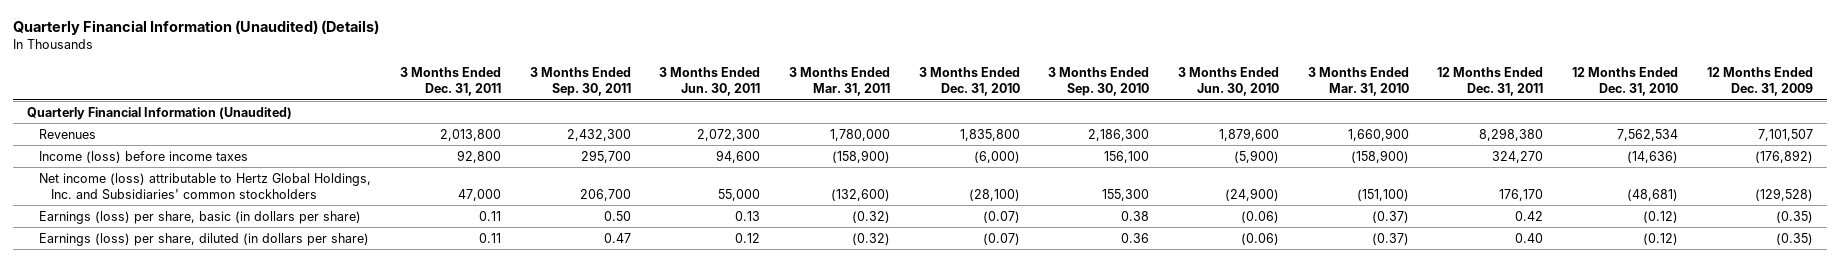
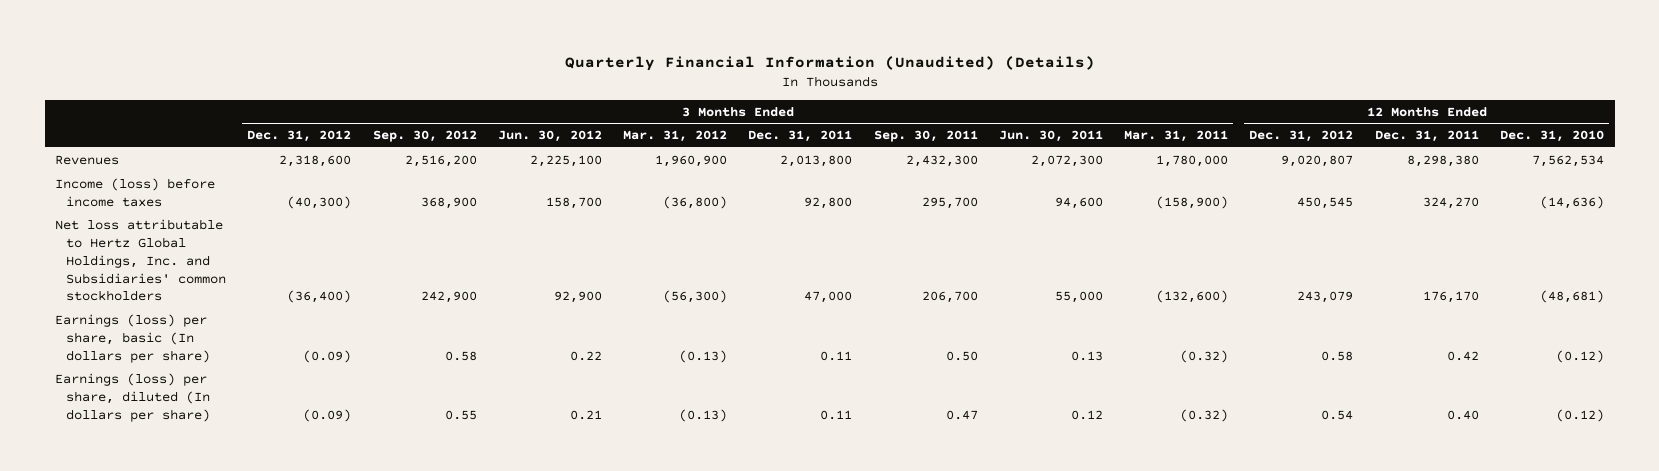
- | 3 Months Ended Dec. 31, 2011 | 3 Months Ended Sep. 30, 2011 | 3 Months Ended Jun. 30, 2011 | 3 Months Ended Mar. 31, 2011 | 3 Months Ended Dec. 31, 2010 | 3 Months Ended Sep. 30, 2010 | 3 Months Ended Jun. 30, 2010 | 3 Months Ended Mar. 31, 2010 | 12 Months Ended Dec. 31, 2011 | 12 Months Ended Dec. 31, 2010 | 12 Months Ended Dec. 31, 2009
+ | 3 Months Ended Dec. 31, 2012 | 3 Months Ended Sep. 30, 2012 | 3 Months Ended Jun. 30, 2012 | 3 Months Ended Mar. 31, 2012 | 3 Months Ended Dec. 31, 2011 | 3 Months Ended Sep. 30, 2011 | 3 Months Ended Jun. 30, 2011 | 3 Months Ended Mar. 31, 2011 | 12 Months Ended Dec. 31, 2012 | 12 Months Ended Dec. 31, 2011 | 12 Months Ended Dec. 31, 2010
- Quarterly Financial Information (Unaudited)
- Net income (loss) attributable to Hertz Global Holdings, Inc. and Subsidiaries' common stockholders | 47,000 | 206,700 | 55,000 | (132,600) | (28,100) | 155,300 | (24,900) | (151,100) | 176,170 | (48,681) | (129,528)
- Earnings (loss) per share, basic (in dollars per share) | 0.11 | 0.50 | 0.13 | (0.32) | (0.07) | 0.38 | (0.06) | (0.37) | 0.42 | (0.12) | (0.35)
- Earnings (loss) per share, diluted (in dollars per share) | 0.11 | 0.47 | 0.12 | (0.32) | (0.07) | 0.36 | (0.06) | (0.37) | 0.40 | (0.12) | (0.35)
+ Net loss attributable to Hertz Global Holdings, Inc. and Subsidiaries' common stockholders | (36,400) | 242,900 | 92,900 | (56,300) | 47,000 | 206,700 | 55,000 | (132,600) | 243,079 | 176,170 | (48,681)
+ Earnings (loss) per share, basic (In dollars per share) | (0.09) | 0.58 | 0.22 | (0.13) | 0.11 | 0.50 | 0.13 | (0.32) | 0.58 | 0.42 | (0.12)
+ Earnings (loss) per share, diluted (In dollars per share) | (0.09) | 0.55 | 0.21 | (0.13) | 0.11 | 0.47 | 0.12 | (0.32) | 0.54 | 0.40 | (0.12)

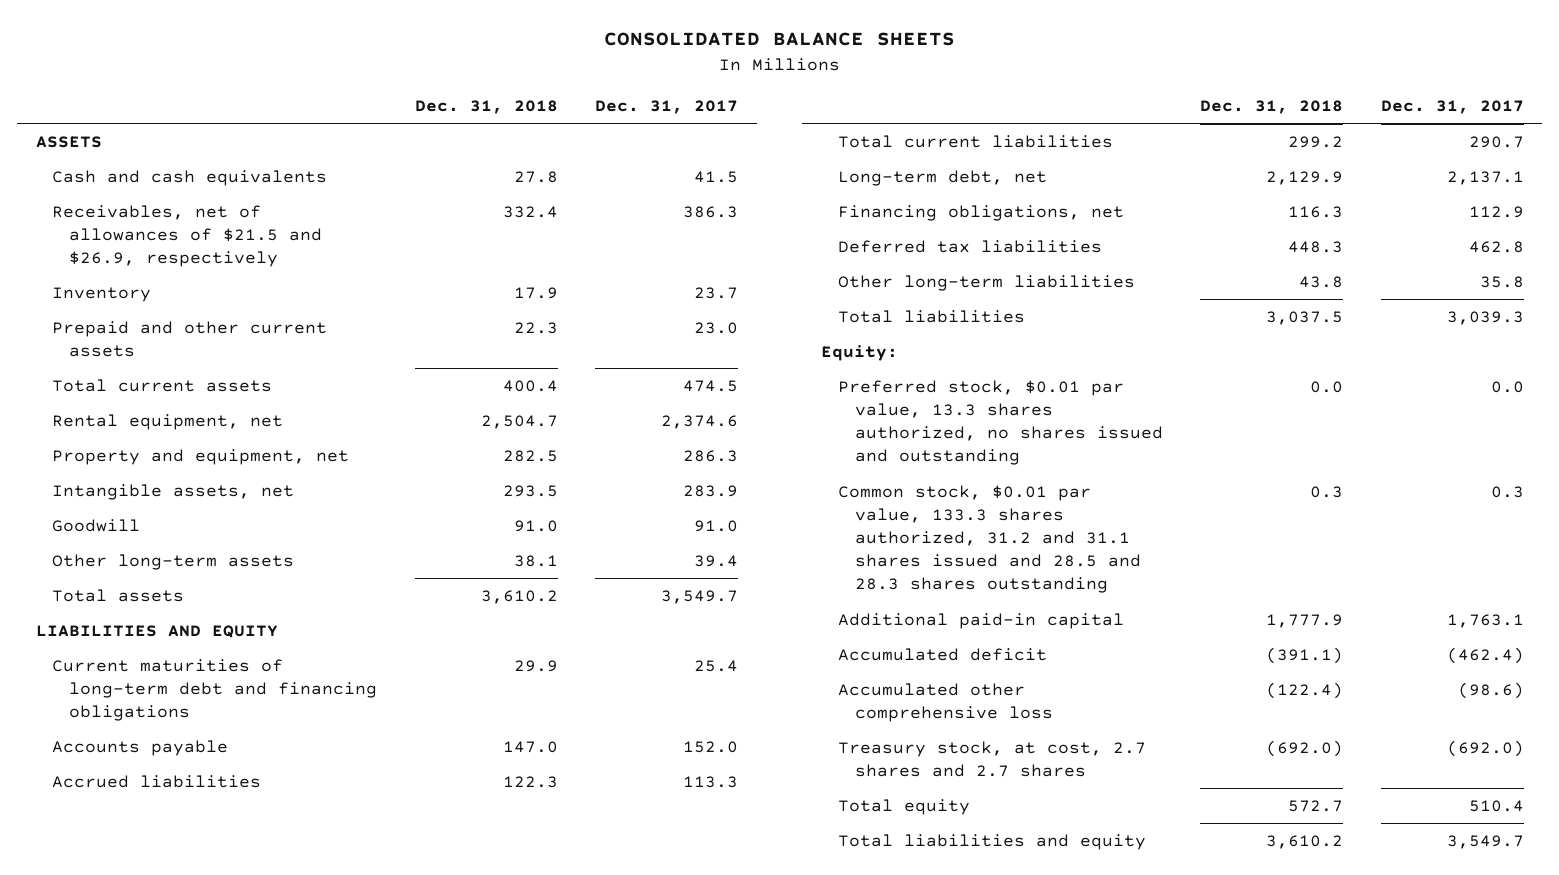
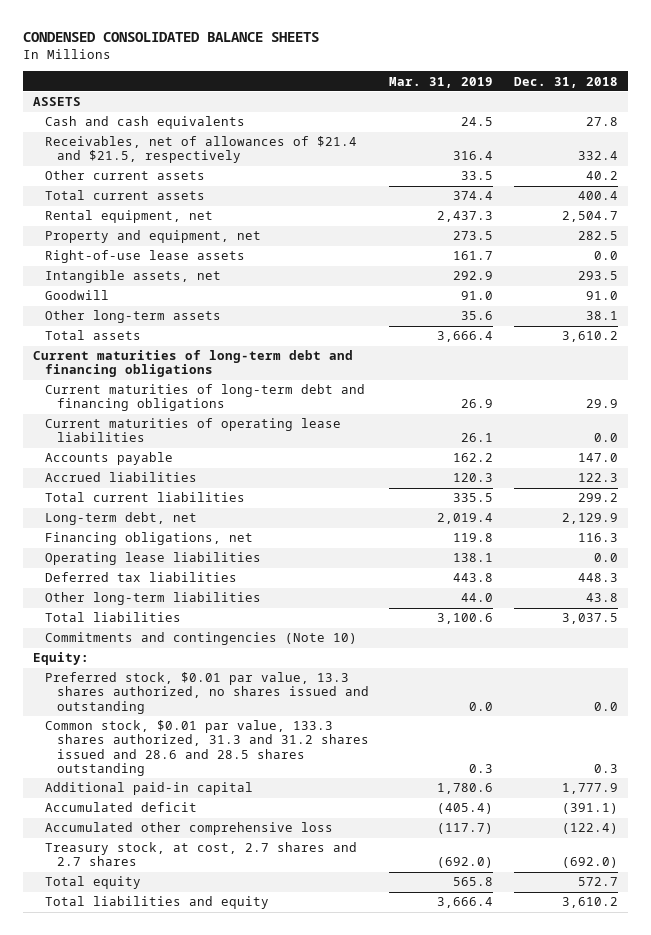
- CONSOLIDATED BALANCE SHEETS
+ CONDENSED CONSOLIDATED BALANCE SHEETS
- | Dec. 31, 2018 | Dec. 31, 2017
+ | Mar. 31, 2019 | Dec. 31, 2018
- Receivables, net of allowances of $21.5 and $26.9, respectively | 332.4 | 386.3
- Inventory | 17.9 | 23.7
- Prepaid and other current assets | 22.3 | 23.0
+ Receivables, net of allowances of $21.4 and $21.5, respectively | 316.4 | 332.4
+ Other current assets | 33.5 | 40.2
+ Right-of-use lease assets | 161.7 | 0.0
- LIABILITIES AND EQUITY
+ Current maturities of long-term debt and financing obligations
+ Current maturities of operating lease liabilities | 26.1 | 0.0
+ Operating lease liabilities | 138.1 | 0.0
+ Commitments and contingencies (Note 10)
- Common stock, $0.01 par value, 133.3 shares authorized, 31.2 and 31.1 shares issued and 28.5 and 28.3 shares outstanding | 0.3 | 0.3
+ Common stock, $0.01 par value, 133.3 shares authorized, 31.3 and 31.2 shares issued and 28.6 and 28.5 shares outstanding | 0.3 | 0.3

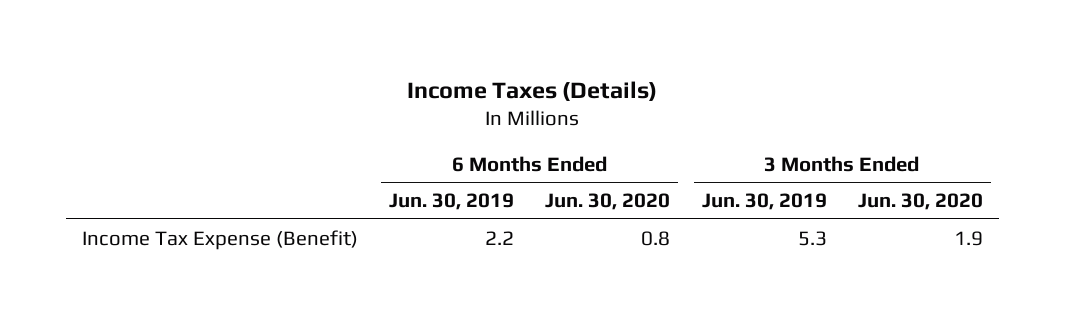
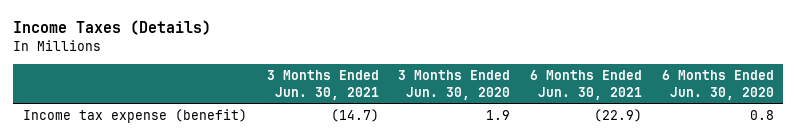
- | 6 Months Ended Jun. 30, 2019 | 6 Months Ended Jun. 30, 2020 | 3 Months Ended Jun. 30, 2019 | 3 Months Ended Jun. 30, 2020
+ | 3 Months Ended Jun. 30, 2021 | 3 Months Ended Jun. 30, 2020 | 6 Months Ended Jun. 30, 2021 | 6 Months Ended Jun. 30, 2020
- Income Tax Expense (Benefit) | 2.2 | 0.8 | 5.3 | 1.9
+ Income tax expense (benefit) | (14.7) | 1.9 | (22.9) | 0.8

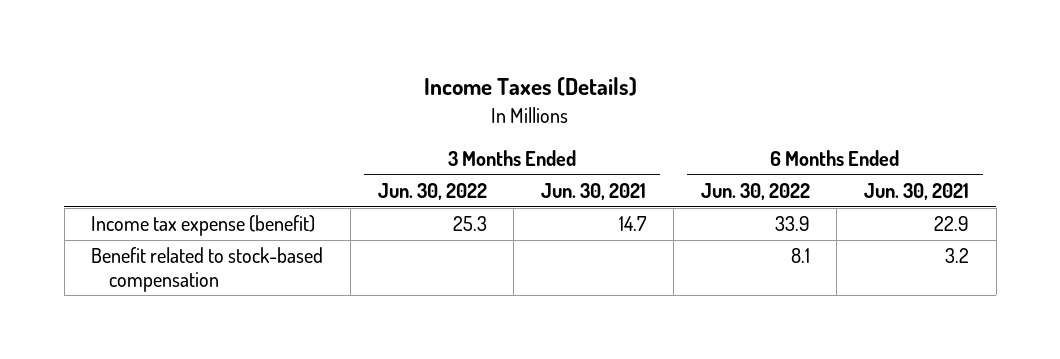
- | 3 Months Ended Jun. 30, 2021 | 3 Months Ended Jun. 30, 2020 | 6 Months Ended Jun. 30, 2021 | 6 Months Ended Jun. 30, 2020
+ | 3 Months Ended Jun. 30, 2022 | 3 Months Ended Jun. 30, 2021 | 6 Months Ended Jun. 30, 2022 | 6 Months Ended Jun. 30, 2021
- Income tax expense (benefit) | (14.7) | 1.9 | (22.9) | 0.8
+ Income tax expense (benefit) | 25.3 | 14.7 | 33.9 | 22.9
+ Benefit related to stock-based compensation | | | 8.1 | 3.2

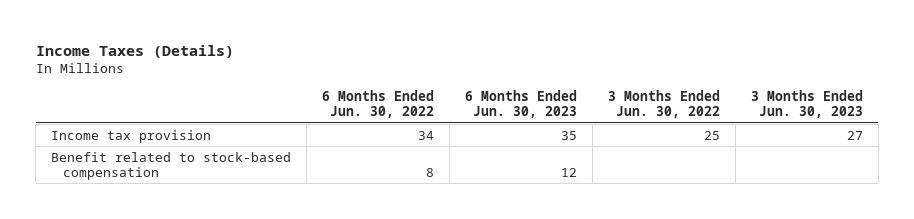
- | 3 Months Ended Jun. 30, 2022 | 3 Months Ended Jun. 30, 2021 | 6 Months Ended Jun. 30, 2022 | 6 Months Ended Jun. 30, 2021
+ | 6 Months Ended Jun. 30, 2022 | 6 Months Ended Jun. 30, 2023 | 3 Months Ended Jun. 30, 2022 | 3 Months Ended Jun. 30, 2023
- Income tax expense (benefit) | 25.3 | 14.7 | 33.9 | 22.9
- Benefit related to stock-based compensation | | | 8.1 | 3.2
+ Income tax provision | 34 | 35 | 25 | 27
+ Benefit related to stock-based compensation | 8 | 12 | |

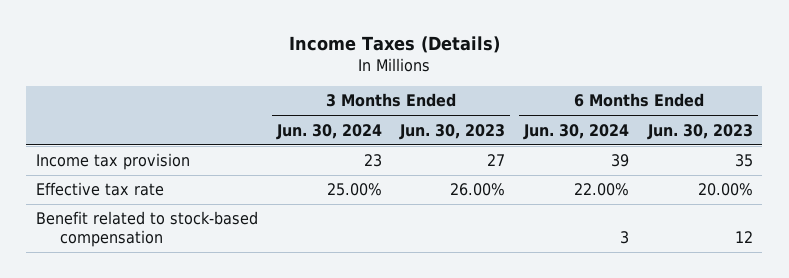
- | 6 Months Ended Jun. 30, 2022 | 6 Months Ended Jun. 30, 2023 | 3 Months Ended Jun. 30, 2022 | 3 Months Ended Jun. 30, 2023
+ | 3 Months Ended Jun. 30, 2024 | 3 Months Ended Jun. 30, 2023 | 6 Months Ended Jun. 30, 2024 | 6 Months Ended Jun. 30, 2023
+ Effective tax rate | 25.00% | 26.00% | 22.00% | 20.00%

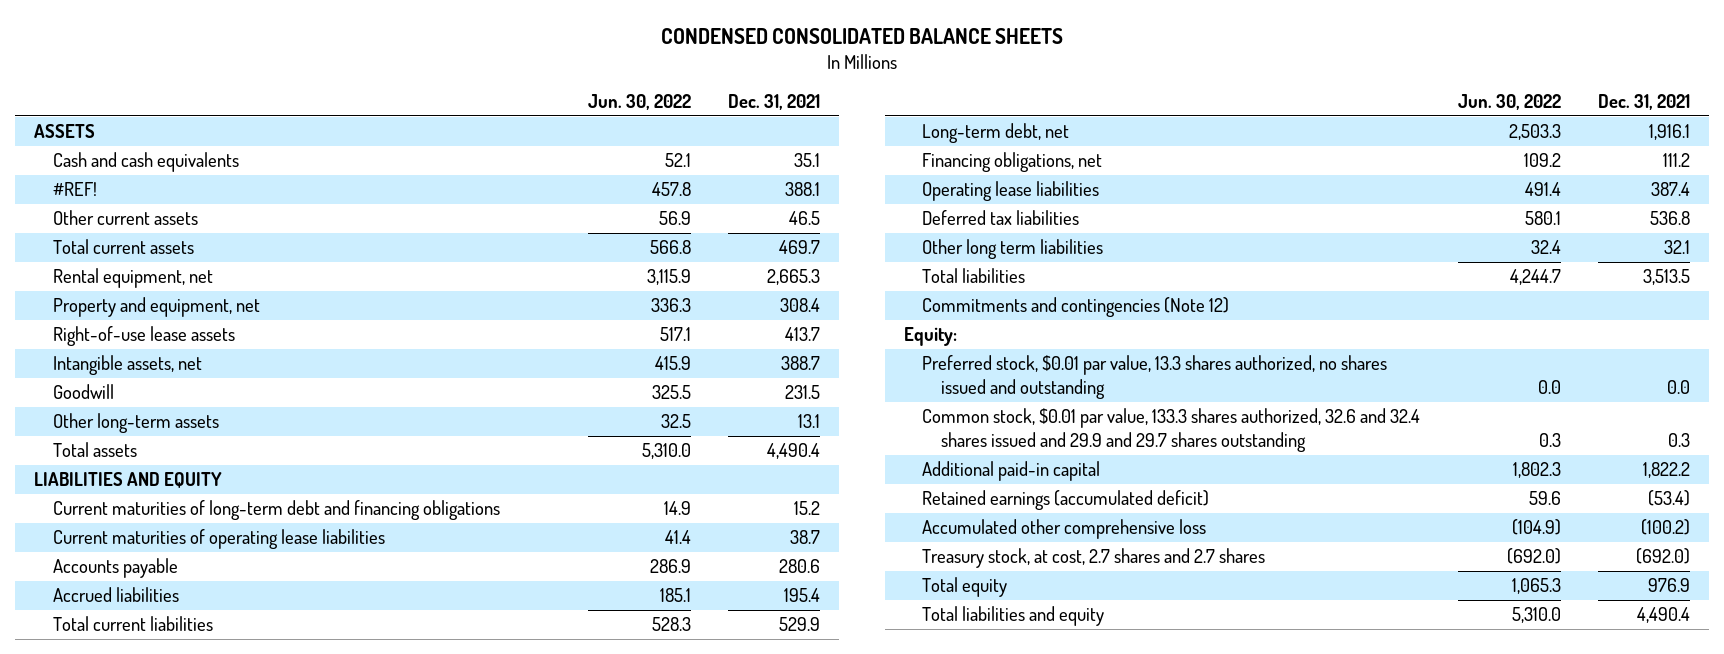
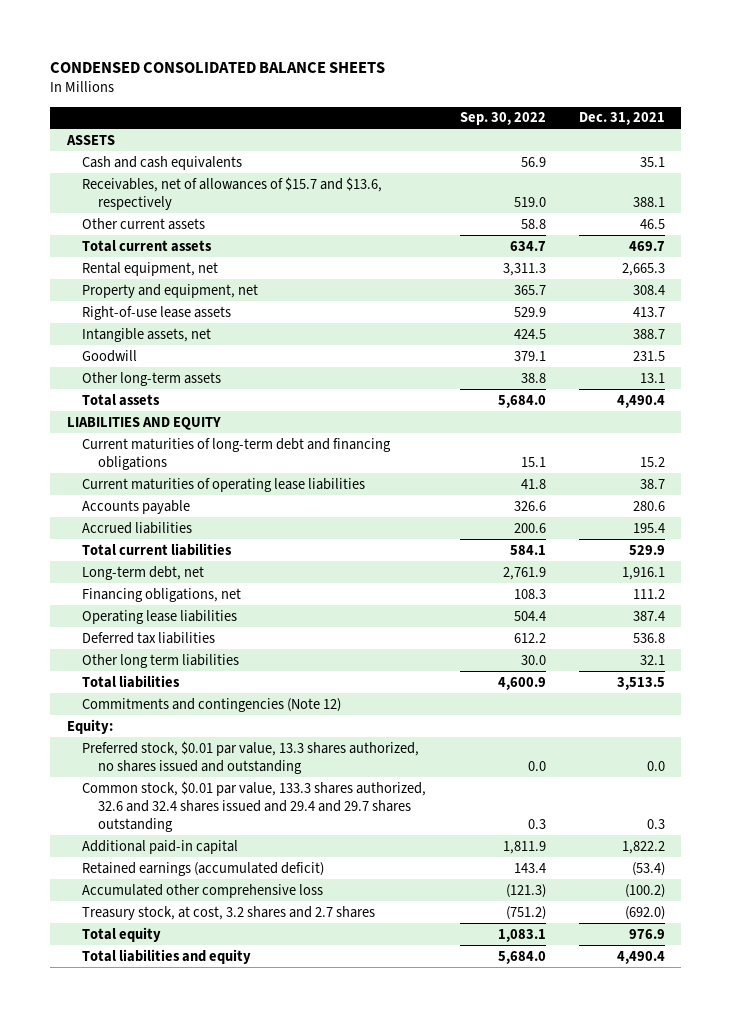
- | Jun. 30, 2022 | Dec. 31, 2021
+ | Sep. 30, 2022 | Dec. 31, 2021
- #REF! | 457.8 | 388.1
+ Receivables, net of allowances of $15.7 and $13.6, respectively | 519.0 | 388.1
- Common stock, $0.01 par value, 133.3 shares authorized, 32.6 and 32.4 shares issued and 29.9 and 29.7 shares outstanding | 0.3 | 0.3
+ Common stock, $0.01 par value, 133.3 shares authorized, 32.6 and 32.4 shares issued and 29.4 and 29.7 shares outstanding | 0.3 | 0.3
- Treasury stock, at cost, 2.7 shares and 2.7 shares | (692.0) | (692.0)
+ Treasury stock, at cost, 3.2 shares and 2.7 shares | (751.2) | (692.0)

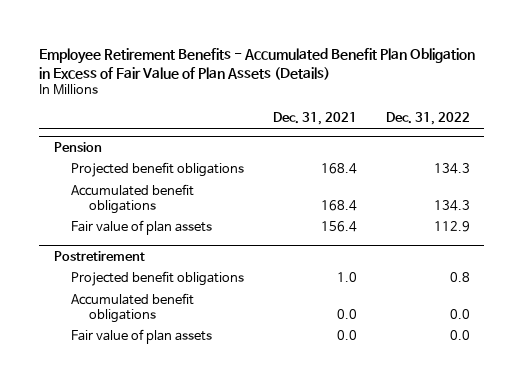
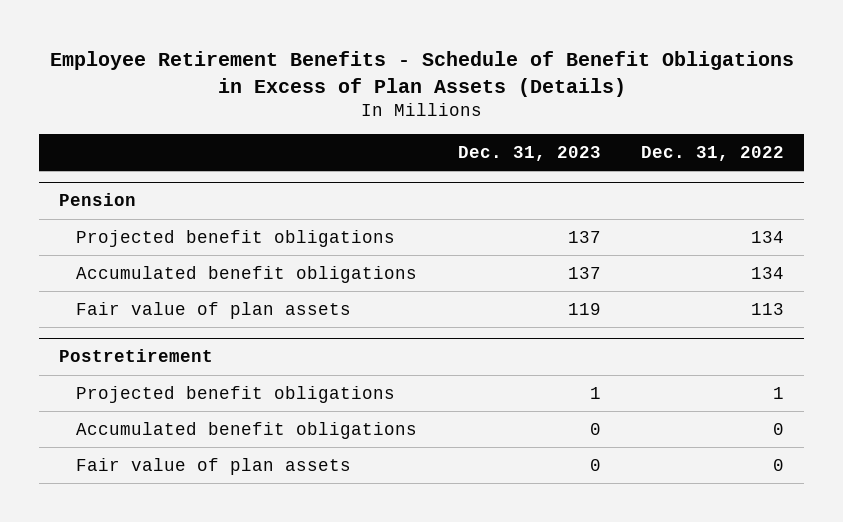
- Employee Retirement Benefits - Accumulated Benefit Plan Obligation in Excess of Fair Value of Plan Assets (Details)
+ Employee Retirement Benefits - Schedule of Benefit Obligations in Excess of Plan Assets (Details)
- | Dec. 31, 2021 | Dec. 31, 2022
+ | Dec. 31, 2023 | Dec. 31, 2022
@ Pension
- Projected benefit obligations | 168.4 | 134.3
- Accumulated benefit obligations | 168.4 | 134.3
- Fair value of plan assets | 156.4 | 112.9
+ Projected benefit obligations | 137 | 134
+ Accumulated benefit obligations | 137 | 134
+ Fair value of plan assets | 119 | 113
@ Postretirement
- Projected benefit obligations | 1.0 | 0.8
- Accumulated benefit obligations | 0.0 | 0.0
- Fair value of plan assets | 0.0 | 0.0
+ Projected benefit obligations | 1 | 1
+ Accumulated benefit obligations | 0 | 0
+ Fair value of plan assets | 0 | 0

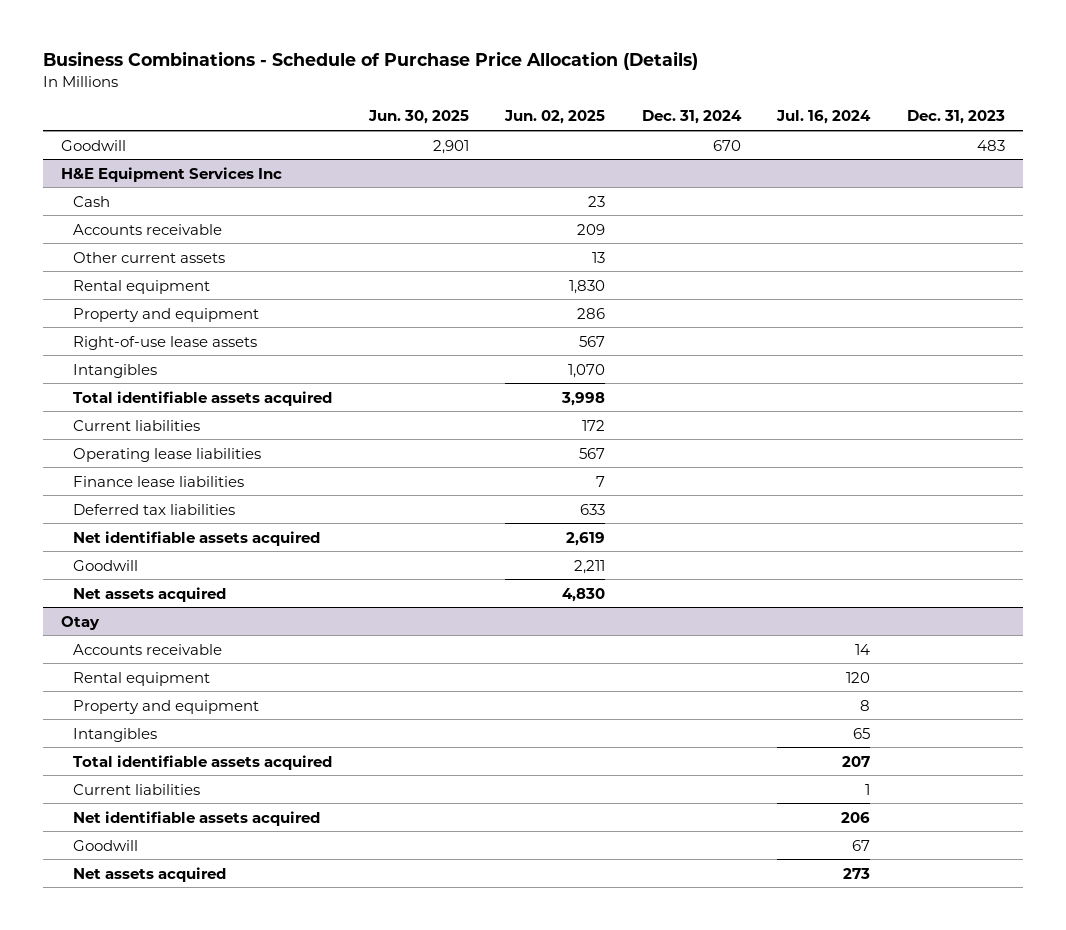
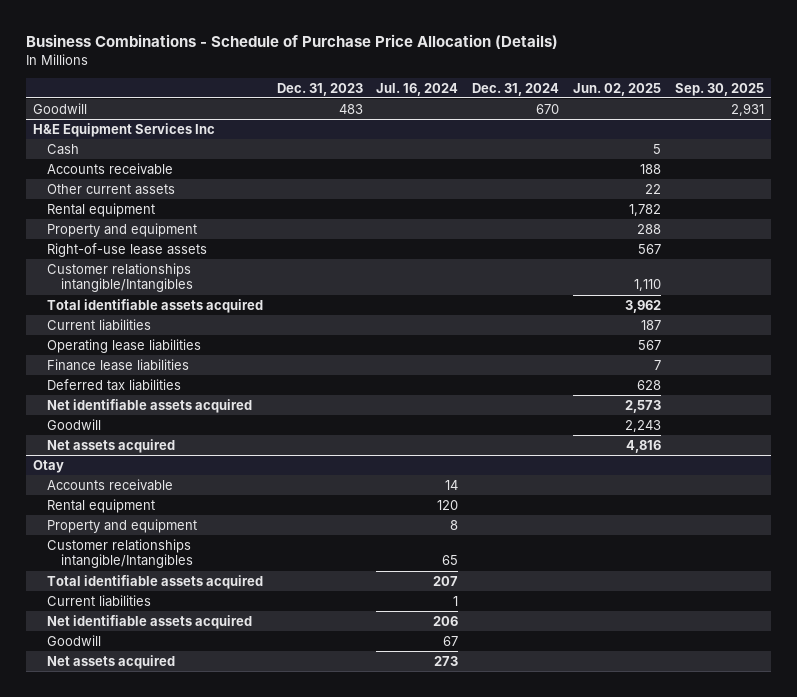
- | Jun. 30, 2025 | Jun. 02, 2025 | Dec. 31, 2024 | Jul. 16, 2024 | Dec. 31, 2023
+ | Dec. 31, 2023 | Jul. 16, 2024 | Dec. 31, 2024 | Jun. 02, 2025 | Sep. 30, 2025
@ H&E Equipment Services Inc
- Cash | | 23 | | |
- Accounts receivable | | 209 | | |
- Other current assets | | 13 | | |
- Rental equipment | | 1,830 | | |
- Property and equipment | | 286 | | |
+ Cash | | | | 5 |
+ Accounts receivable | | | | 188 |
+ Other current assets | | | | 22 |
+ Rental equipment | | | | 1,782 |
+ Property and equipment | | | | 288 |
- Intangibles | | 1,070 | | |
- Total identifiable assets acquired | | 3,998 | | |
- Current liabilities | | 172 | | |
+ Customer relationships intangible/Intangibles | | | | 1,110 |
+ Total identifiable assets acquired | | | | 3,962 |
+ Current liabilities | | | | 187 |
- Deferred tax liabilities | | 633 | | |
- Net identifiable assets acquired | | 2,619 | | |
- Goodwill | | 2,211 | | |
- Net assets acquired | | 4,830 | | |
+ Deferred tax liabilities | | | | 628 |
+ Net identifiable assets acquired | | | | 2,573 |
+ Goodwill | | | | 2,243 |
+ Net assets acquired | | | | 4,816 |
@ Otay
- Intangibles | | | | 65 |
+ Customer relationships intangible/Intangibles | | 65 | | |

